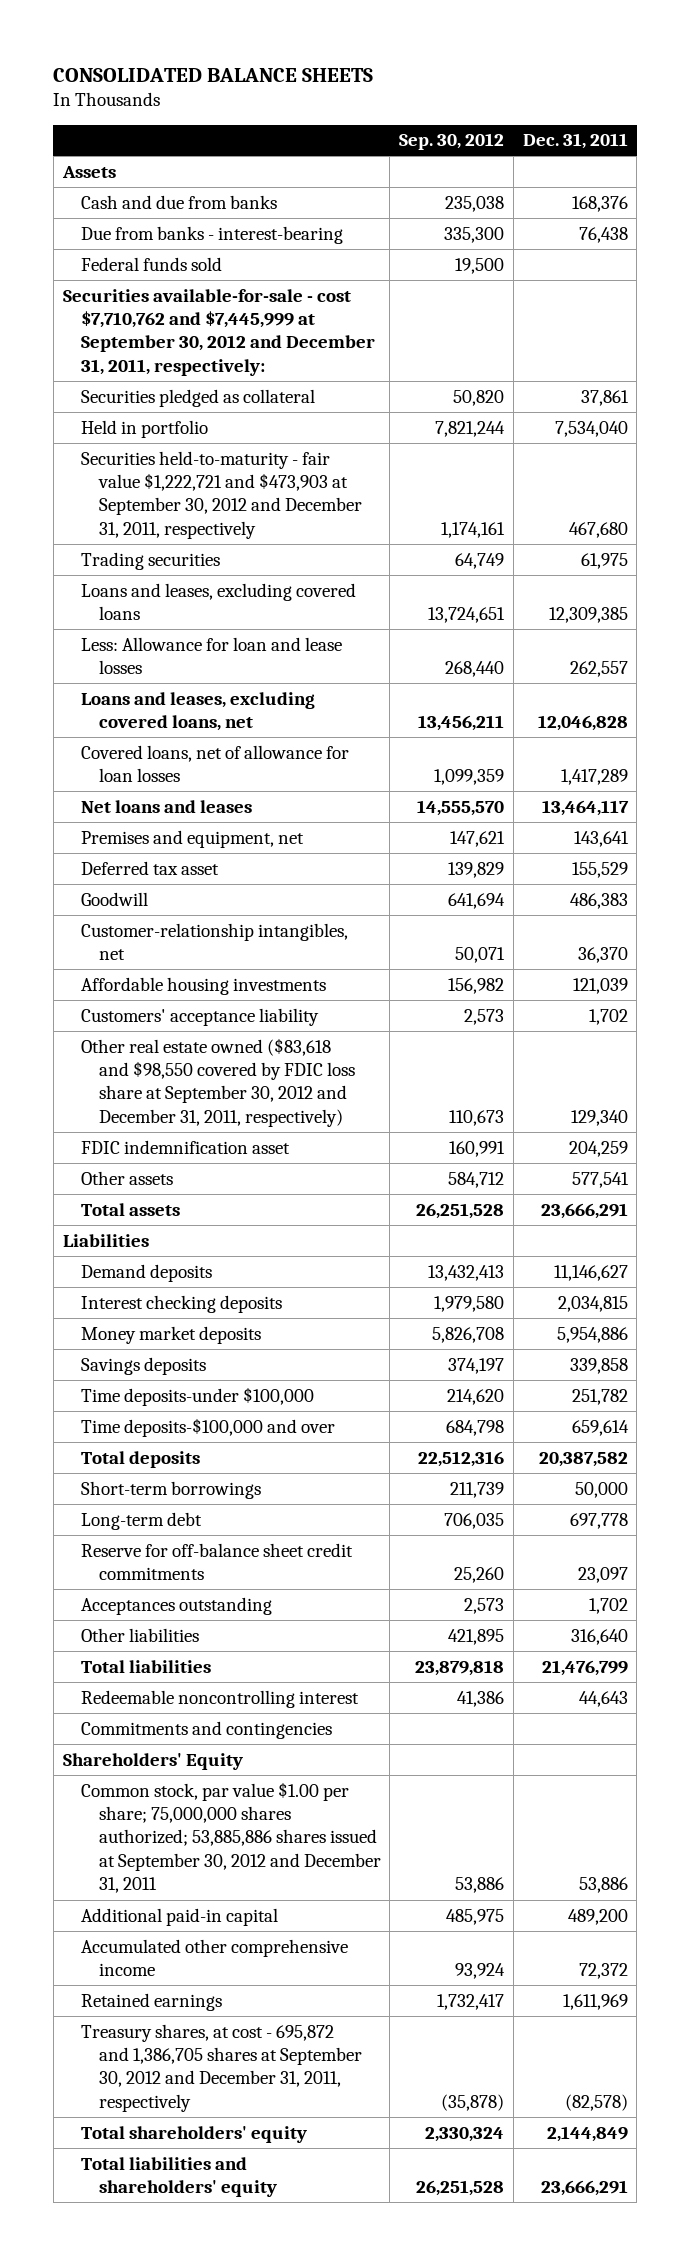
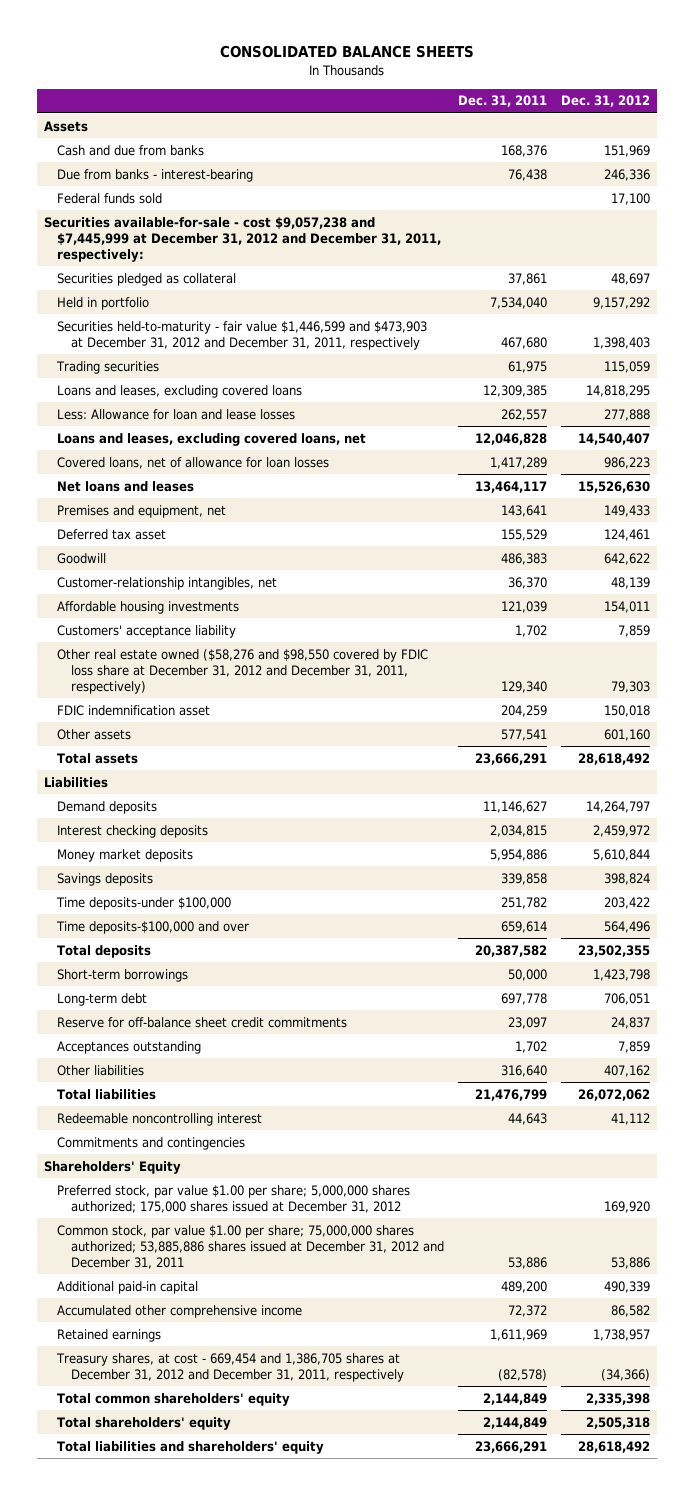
- | Sep. 30, 2012 | Dec. 31, 2011
+ | Dec. 31, 2011 | Dec. 31, 2012
- Securities available-for-sale - cost $7,710,762 and $7,445,999 at September 30, 2012 and December 31, 2011, respectively:
+ Securities available-for-sale - cost $9,057,238 and $7,445,999 at December 31, 2012 and December 31, 2011, respectively:
- Securities held-to-maturity - fair value $1,222,721 and $473,903 at September 30, 2012 and December 31, 2011, respectively | 1,174,161 | 467,680
+ Securities held-to-maturity - fair value $1,446,599 and $473,903 at December 31, 2012 and December 31, 2011, respectively | 467,680 | 1,398,403
- Other real estate owned ($83,618 and $98,550 covered by FDIC loss share at September 30, 2012 and December 31, 2011, respectively) | 110,673 | 129,340
+ Other real estate owned ($58,276 and $98,550 covered by FDIC loss share at December 31, 2012 and December 31, 2011, respectively) | 129,340 | 79,303
- Common stock, par value $1.00 per share; 75,000,000 shares authorized; 53,885,886 shares issued at September 30, 2012 and December 31, 2011 | 53,886 | 53,886
+ Preferred stock, par value $1.00 per share; 5,000,000 shares authorized; 175,000 shares issued at December 31, 2012 | | 169,920
+ Common stock, par value $1.00 per share; 75,000,000 shares authorized; 53,885,886 shares issued at December 31, 2012 and December 31, 2011 | 53,886 | 53,886
- Treasury shares, at cost - 695,872 and 1,386,705 shares at September 30, 2012 and December 31, 2011, respectively | (35,878) | (82,578)
+ Treasury shares, at cost - 669,454 and 1,386,705 shares at December 31, 2012 and December 31, 2011, respectively | (82,578) | (34,366)
+ Total common shareholders' equity | 2,144,849 | 2,335,398

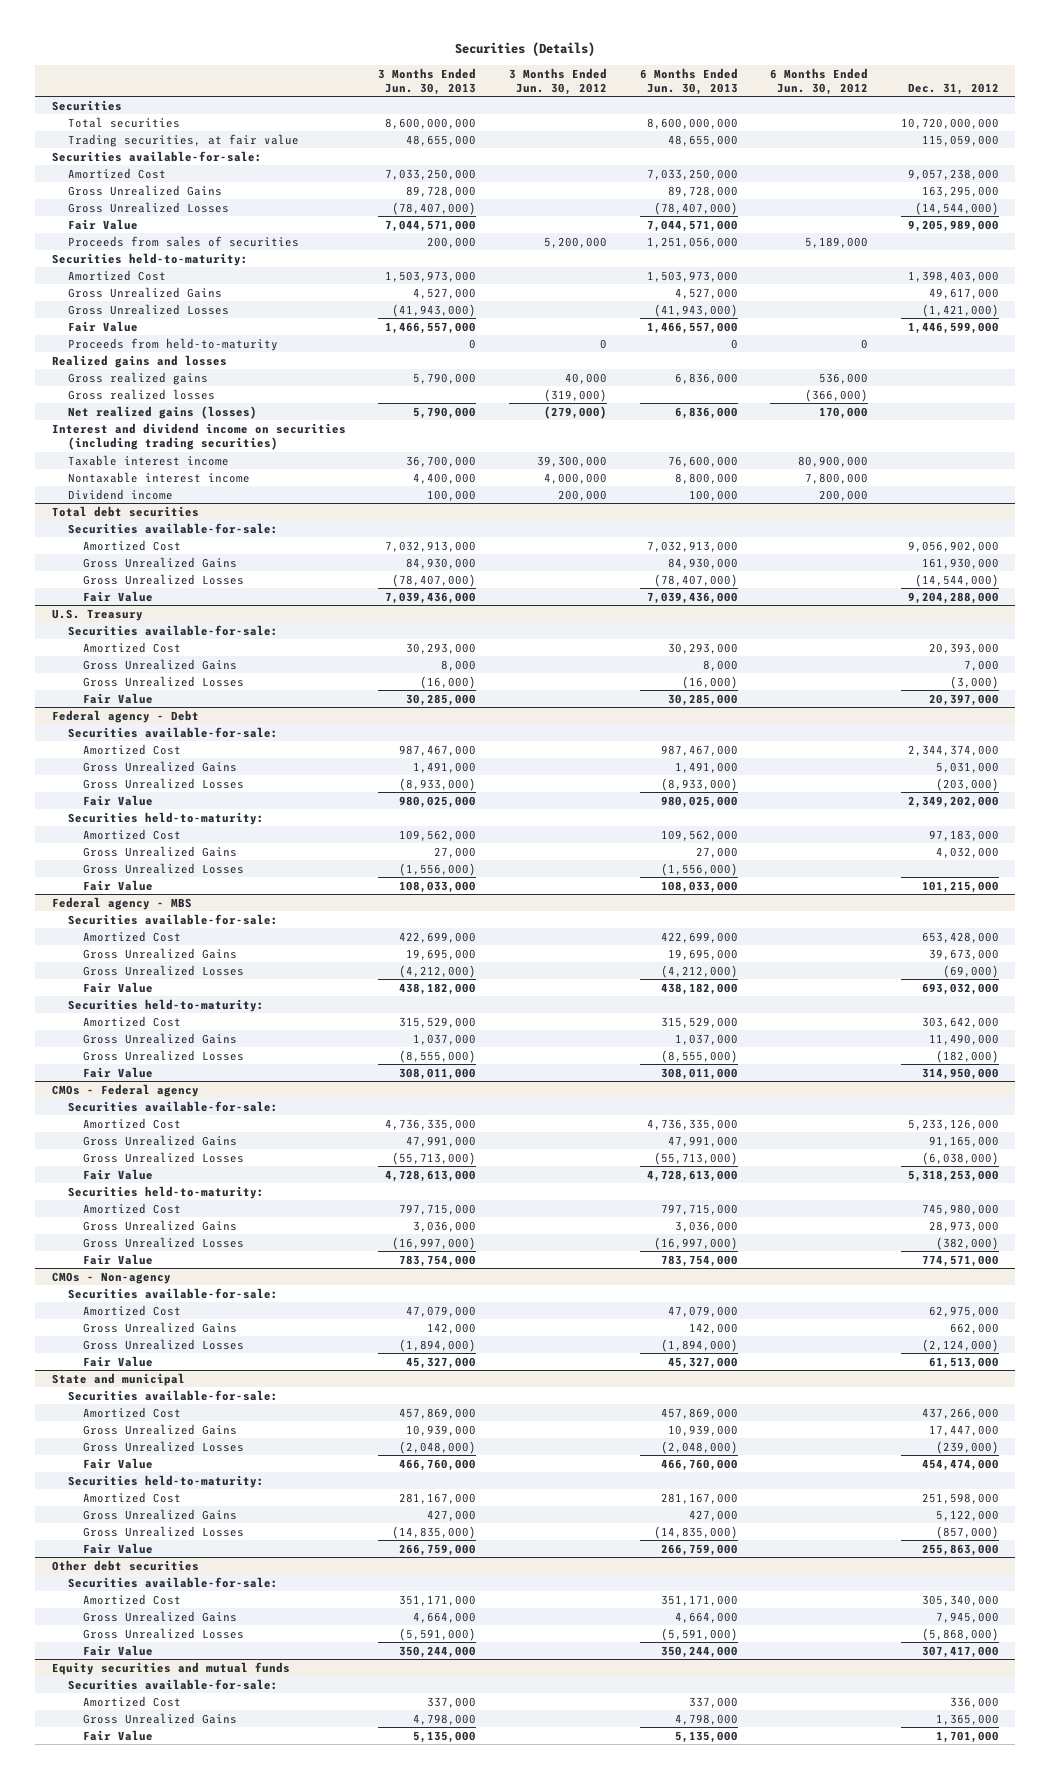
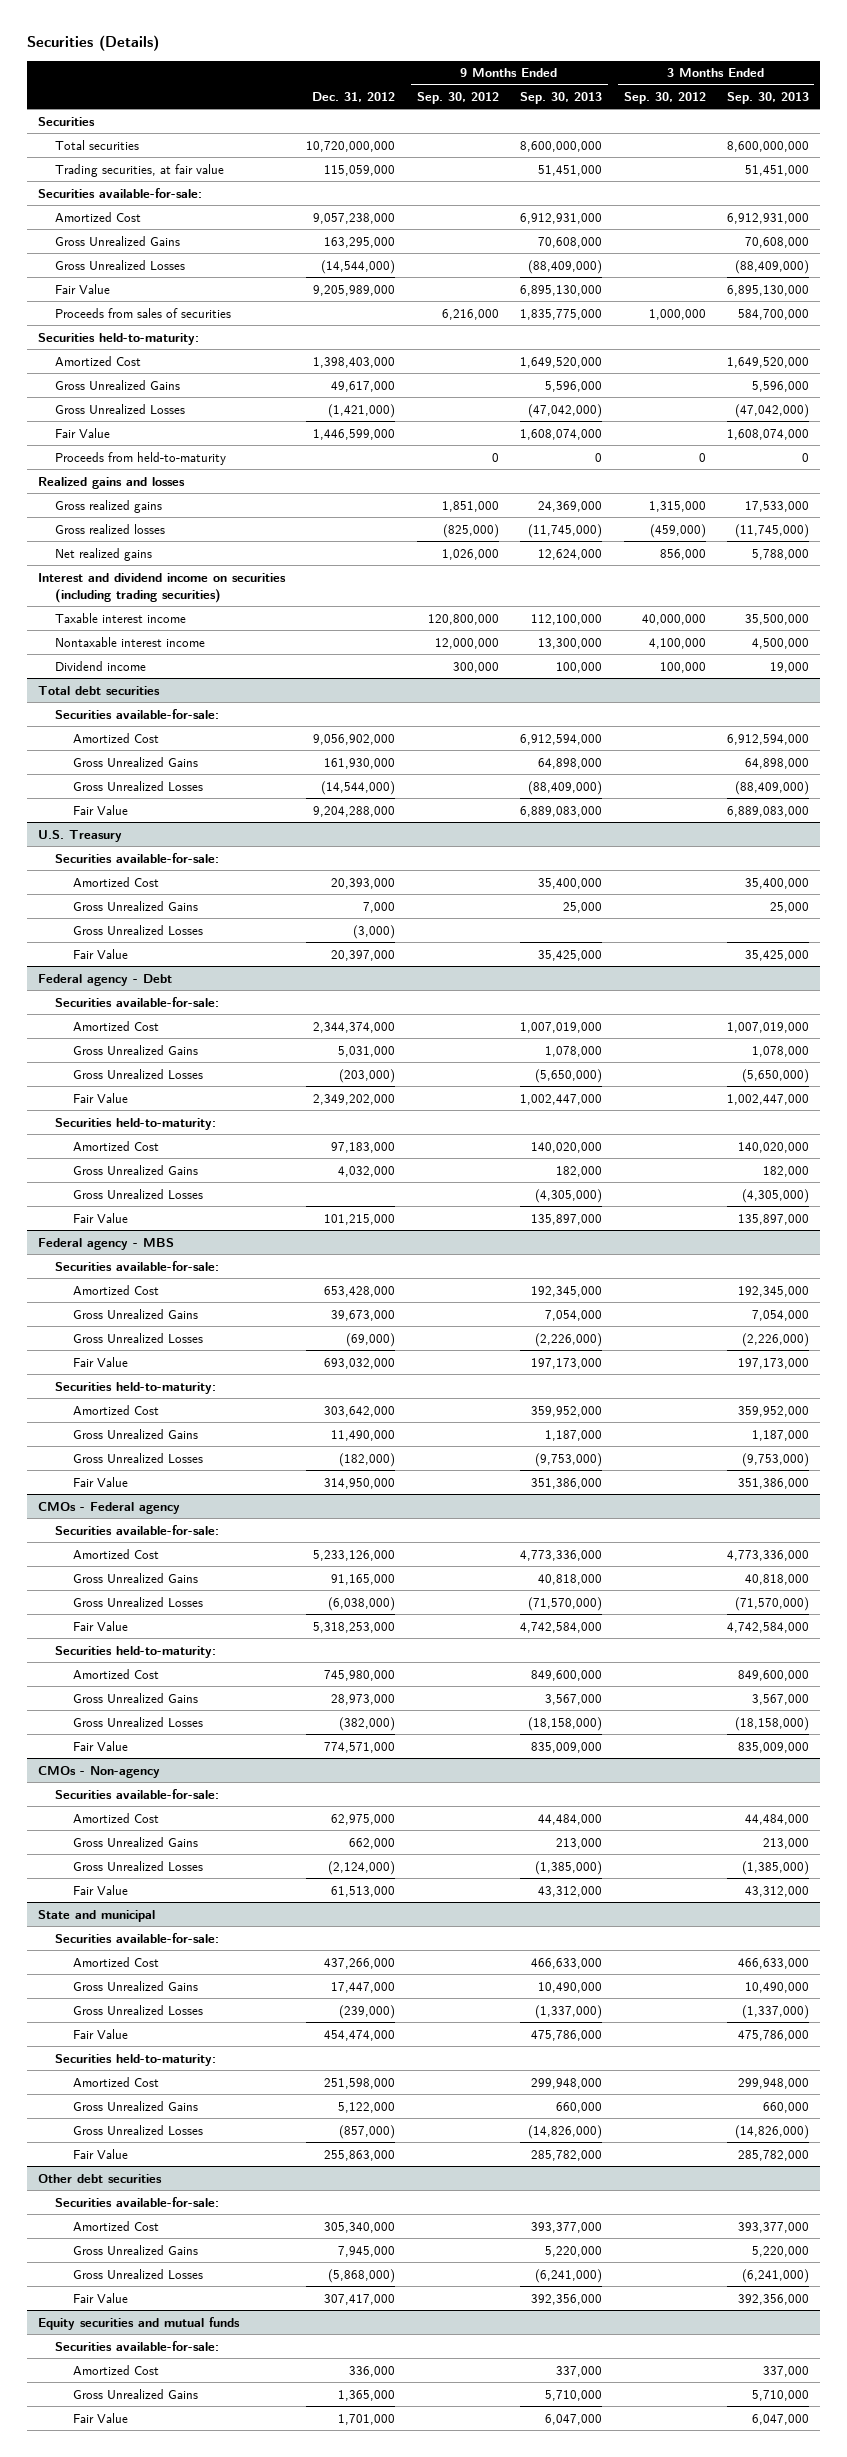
- | 3 Months Ended Jun. 30, 2013 | 3 Months Ended Jun. 30, 2012 | 6 Months Ended Jun. 30, 2013 | 6 Months Ended Jun. 30, 2012 | Dec. 31, 2012
+ | Dec. 31, 2012 | 9 Months Ended Sep. 30, 2012 | 9 Months Ended Sep. 30, 2013 | 3 Months Ended Sep. 30, 2012 | 3 Months Ended Sep. 30, 2013
- Net realized gains (losses) | 5,790,000 | (279,000) | 6,836,000 | 170,000 |
+ Net realized gains | | 1,026,000 | 12,624,000 | 856,000 | 5,788,000

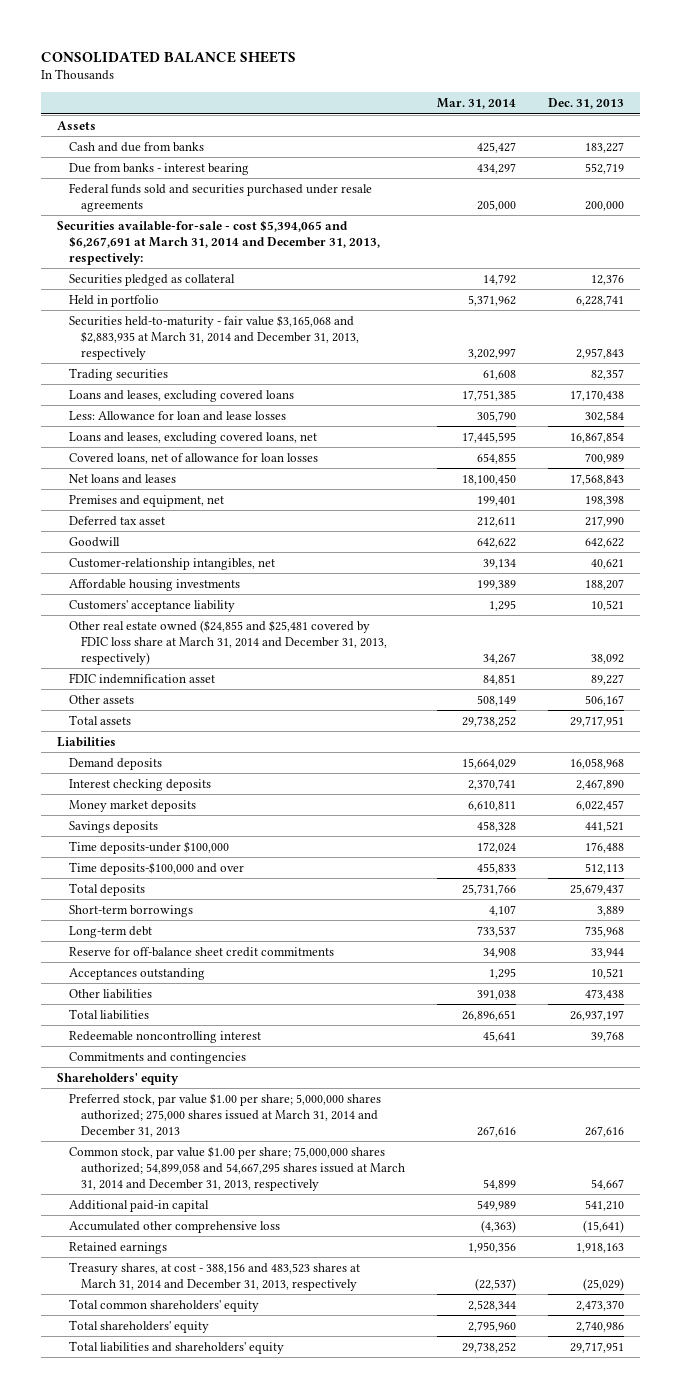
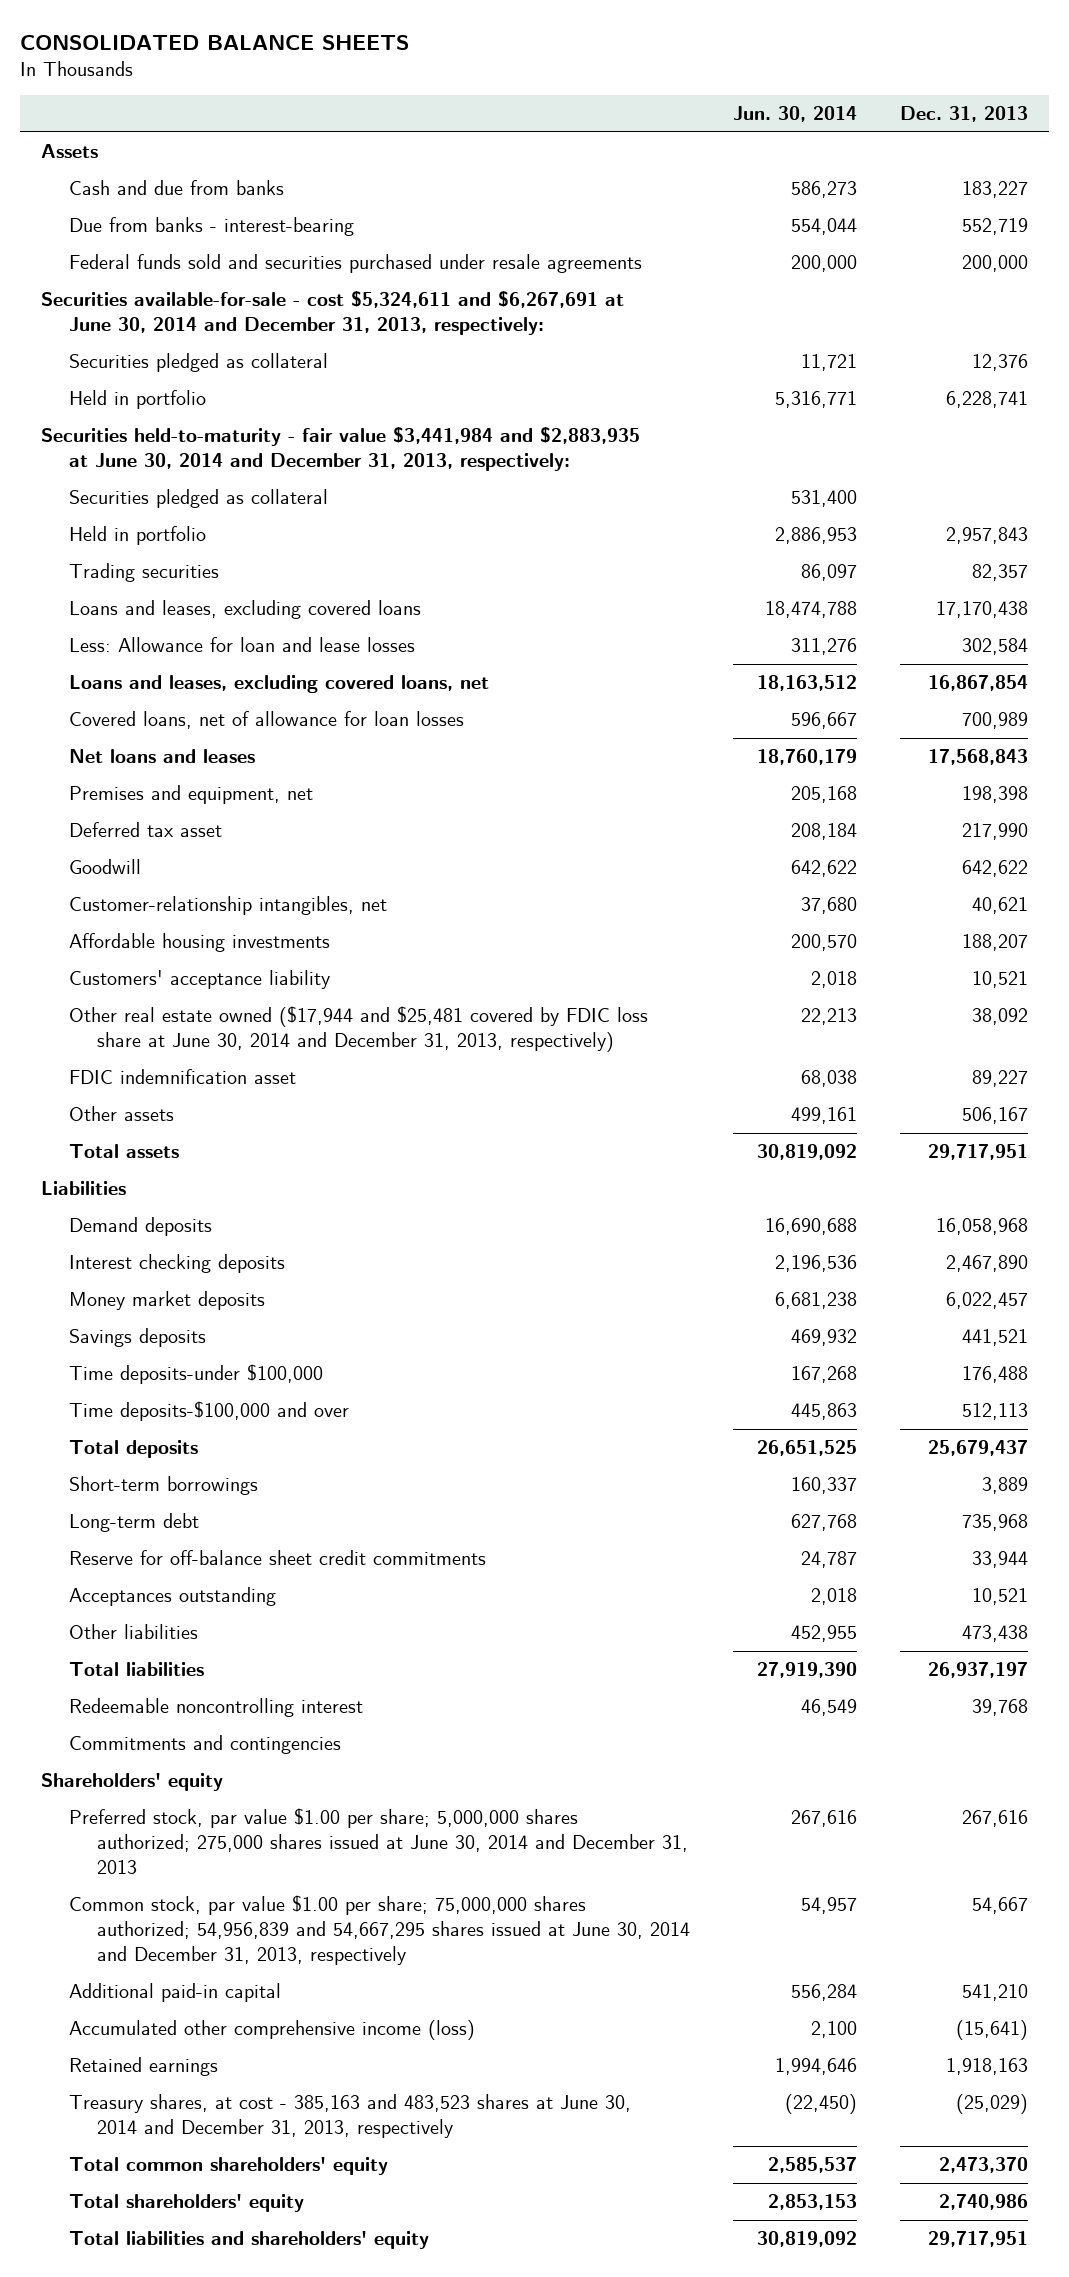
- | Mar. 31, 2014 | Dec. 31, 2013
+ | Jun. 30, 2014 | Dec. 31, 2013
- Due from banks - interest bearing | 434,297 | 552,719
+ Due from banks - interest-bearing | 554,044 | 552,719
- Securities available-for-sale - cost $5,394,065 and $6,267,691 at March 31, 2014 and December 31, 2013, respectively:
+ Securities available-for-sale - cost $5,324,611 and $6,267,691 at June 30, 2014 and December 31, 2013, respectively:
- Securities held-to-maturity - fair value $3,165,068 and $2,883,935 at March 31, 2014 and December 31, 2013, respectively | 3,202,997 | 2,957,843
+ Securities held-to-maturity - fair value $3,441,984 and $2,883,935 at June 30, 2014 and December 31, 2013, respectively:
+ Securities pledged as collateral | 531,400 |
+ Held in portfolio | 2,886,953 | 2,957,843
- Other real estate owned ($24,855 and $25,481 covered by FDIC loss share at March 31, 2014 and December 31, 2013, respectively) | 34,267 | 38,092
+ Other real estate owned ($17,944 and $25,481 covered by FDIC loss share at June 30, 2014 and December 31, 2013, respectively) | 22,213 | 38,092
- Preferred stock, par value $1.00 per share; 5,000,000 shares authorized; 275,000 shares issued at March 31, 2014 and December 31, 2013 | 267,616 | 267,616
- Common stock, par value $1.00 per share; 75,000,000 shares authorized; 54,899,058 and 54,667,295 shares issued at March 31, 2014 and December 31, 2013, respectively | 54,899 | 54,667
+ Preferred stock, par value $1.00 per share; 5,000,000 shares authorized; 275,000 shares issued at June 30, 2014 and December 31, 2013 | 267,616 | 267,616
+ Common stock, par value $1.00 per share; 75,000,000 shares authorized; 54,956,839 and 54,667,295 shares issued at June 30, 2014 and December 31, 2013, respectively | 54,957 | 54,667
- Accumulated other comprehensive loss | (4,363) | (15,641)
+ Accumulated other comprehensive income (loss) | 2,100 | (15,641)
- Treasury shares, at cost - 388,156 and 483,523 shares at March 31, 2014 and December 31, 2013, respectively | (22,537) | (25,029)
+ Treasury shares, at cost - 385,163 and 483,523 shares at June 30, 2014 and December 31, 2013, respectively | (22,450) | (25,029)

